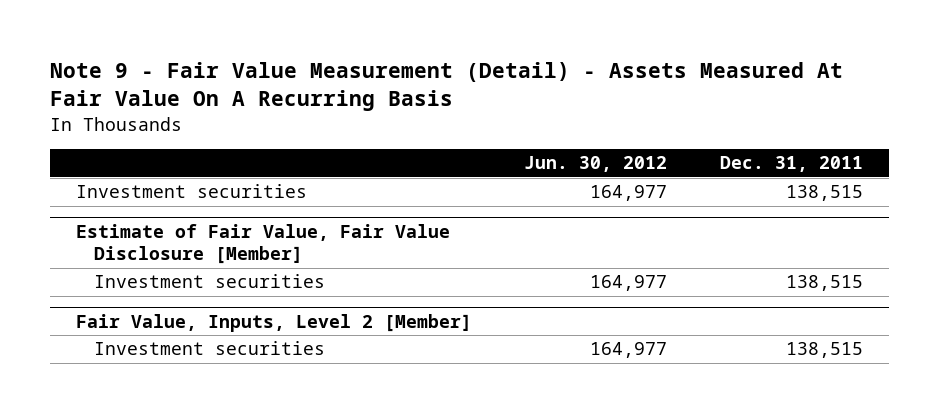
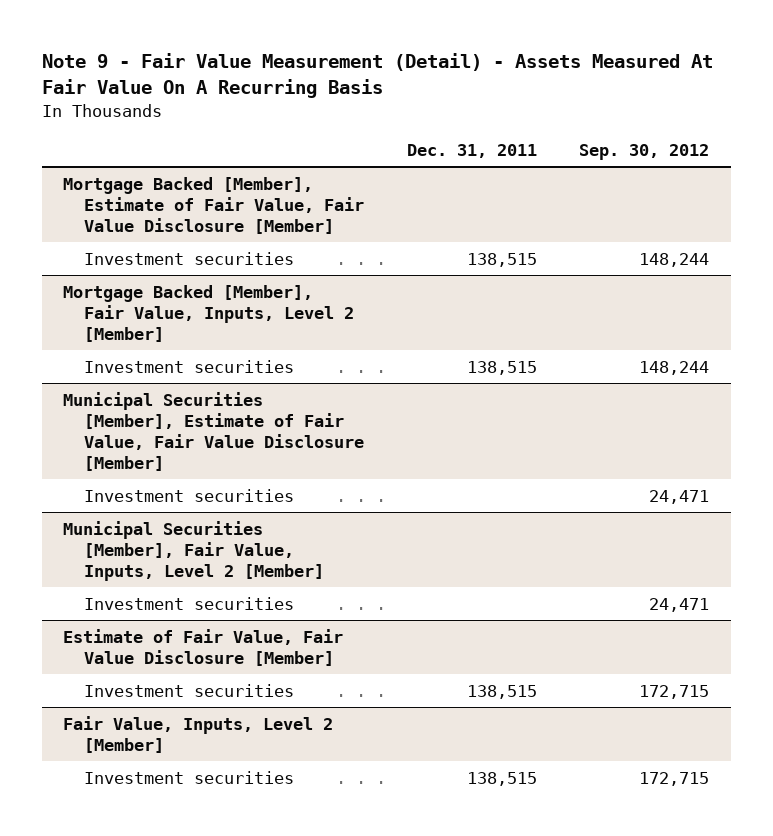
- | Jun. 30, 2012 | Dec. 31, 2011
+ | Dec. 31, 2011 | Sep. 30, 2012
+ Mortgage Backed [Member], Estimate of Fair Value, Fair Value Disclosure [Member]
+ Mortgage Backed [Member], Fair Value, Inputs, Level 2 [Member]
+ Investment securities | 138,515 | 148,244
+ Municipal Securities [Member], Estimate of Fair Value, Fair Value Disclosure [Member]
+ Investment securities | | 24,471
+ Municipal Securities [Member], Fair Value, Inputs, Level 2 [Member]
+ Investment securities | | 24,471

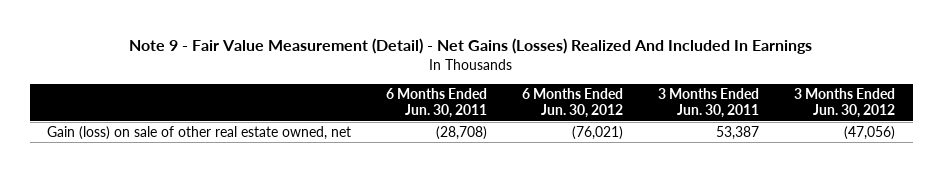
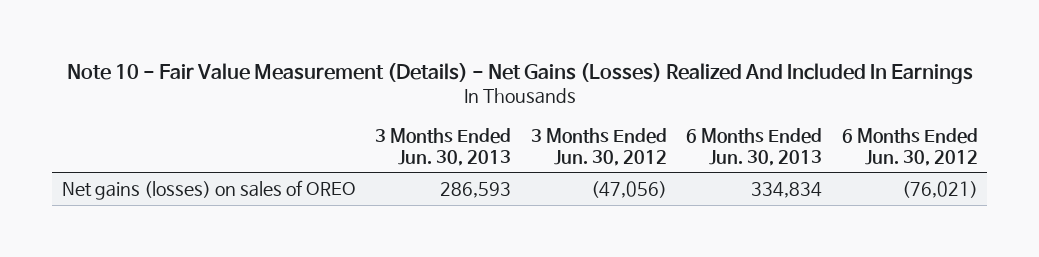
- Note 9 - Fair Value Measurement (Detail) - Net Gains (Losses) Realized And Included In Earnings
+ Note 10 - Fair Value Measurement (Details) - Net Gains (Losses) Realized And Included In Earnings
- | 6 Months Ended Jun. 30, 2011 | 6 Months Ended Jun. 30, 2012 | 3 Months Ended Jun. 30, 2011 | 3 Months Ended Jun. 30, 2012
+ | 3 Months Ended Jun. 30, 2013 | 3 Months Ended Jun. 30, 2012 | 6 Months Ended Jun. 30, 2013 | 6 Months Ended Jun. 30, 2012
- Gain (loss) on sale of other real estate owned, net | (28,708) | (76,021) | 53,387 | (47,056)
+ Net gains (losses) on sales of OREO | 286,593 | (47,056) | 334,834 | (76,021)

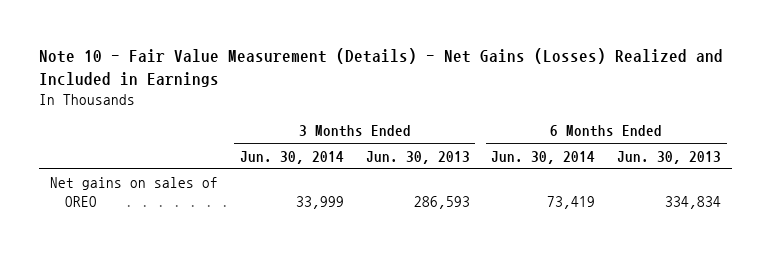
- Note 10 - Fair Value Measurement (Details) - Net Gains (Losses) Realized And Included In Earnings
+ Note 10 - Fair Value Measurement (Details) - Net Gains (Losses) Realized and Included in Earnings
- | 3 Months Ended Jun. 30, 2013 | 3 Months Ended Jun. 30, 2012 | 6 Months Ended Jun. 30, 2013 | 6 Months Ended Jun. 30, 2012
+ | 3 Months Ended Jun. 30, 2014 | 3 Months Ended Jun. 30, 2013 | 6 Months Ended Jun. 30, 2014 | 6 Months Ended Jun. 30, 2013
- Net gains (losses) on sales of OREO | 286,593 | (47,056) | 334,834 | (76,021)
+ Net gains on sales of OREO | 33,999 | 286,593 | 73,419 | 334,834

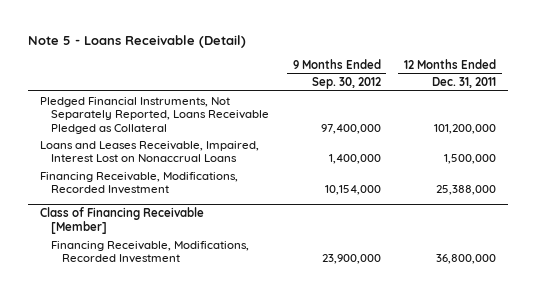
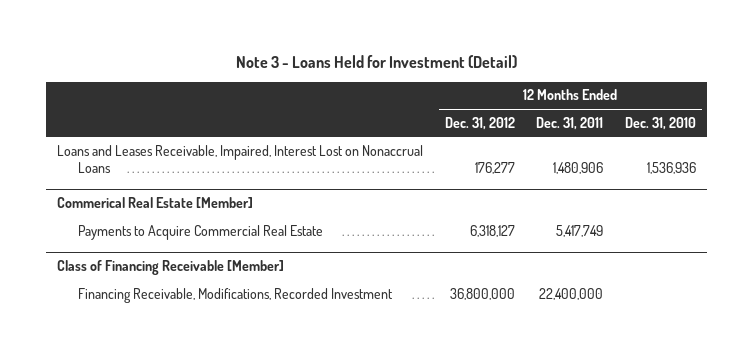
- Note 5 - Loans Receivable (Detail)
+ Note 3 - Loans Held for Investment (Detail)
- | 9 Months Ended Sep. 30, 2012 | 12 Months Ended Dec. 31, 2011
+ | 12 Months Ended Dec. 31, 2012 | 12 Months Ended Dec. 31, 2011 | 12 Months Ended Dec. 31, 2010
- Pledged Financial Instruments, Not Separately Reported, Loans Receivable Pledged as Collateral | 97,400,000 | 101,200,000
- Loans and Leases Receivable, Impaired, Interest Lost on Nonaccrual Loans | 1,400,000 | 1,500,000
- Financing Receivable, Modifications, Recorded Investment | 10,154,000 | 25,388,000
+ Loans and Leases Receivable, Impaired, Interest Lost on Nonaccrual Loans | 176,277 | 1,480,906 | 1,536,936
+ Commerical Real Estate [Member]
+ Payments to Acquire Commercial Real Estate | 6,318,127 | 5,417,749 |
@ Class of Financing Receivable [Member]
- Financing Receivable, Modifications, Recorded Investment | 23,900,000 | 36,800,000
+ Financing Receivable, Modifications, Recorded Investment | 36,800,000 | 22,400,000 |

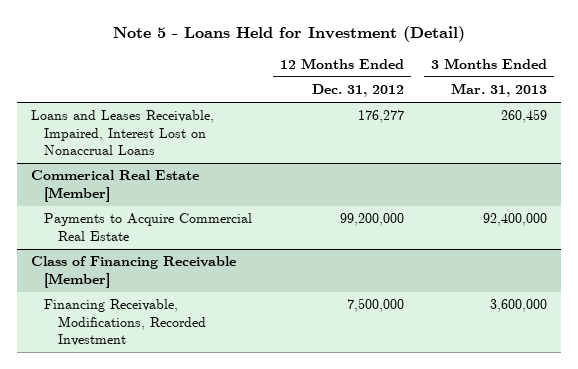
- Note 3 - Loans Held for Investment (Detail)
+ Note 5 - Loans Held for Investment (Detail)
- | 12 Months Ended Dec. 31, 2012 | 12 Months Ended Dec. 31, 2011 | 12 Months Ended Dec. 31, 2010
+ | 12 Months Ended Dec. 31, 2012 | 3 Months Ended Mar. 31, 2013
@ Commerical Real Estate [Member]
- Payments to Acquire Commercial Real Estate | 6,318,127 | 5,417,749 |
+ Payments to Acquire Commercial Real Estate | 99,200,000 | 92,400,000
@ Class of Financing Receivable [Member]
- Financing Receivable, Modifications, Recorded Investment | 36,800,000 | 22,400,000 |
+ Financing Receivable, Modifications, Recorded Investment | 7,500,000 | 3,600,000

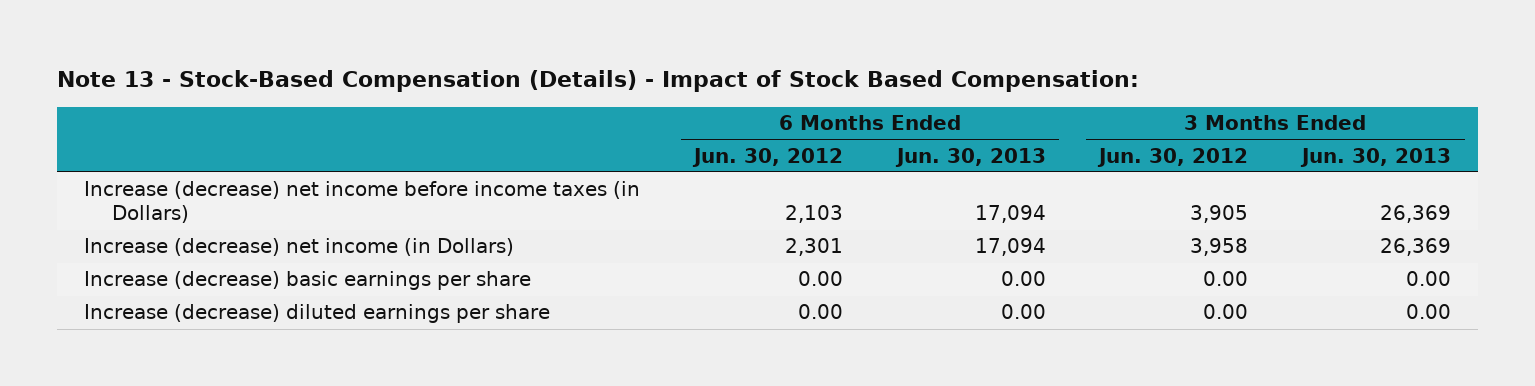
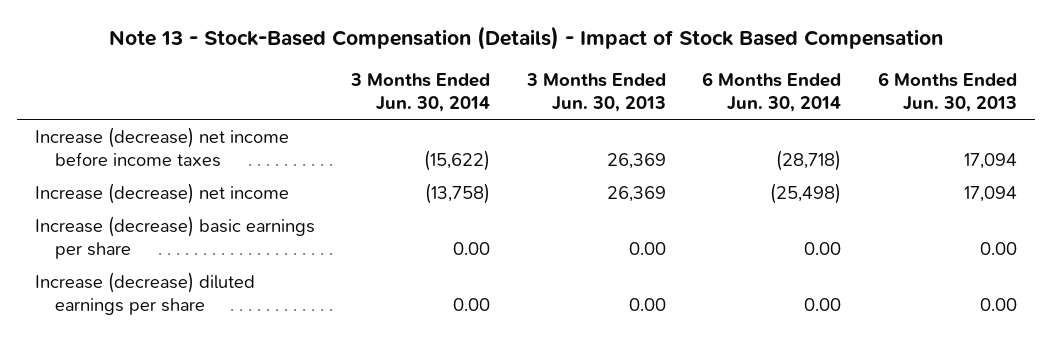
- Note 13 - Stock-Based Compensation (Details) - Impact of Stock Based Compensation:
+ Note 13 - Stock-Based Compensation (Details) - Impact of Stock Based Compensation
- | 6 Months Ended Jun. 30, 2012 | 6 Months Ended Jun. 30, 2013 | 3 Months Ended Jun. 30, 2012 | 3 Months Ended Jun. 30, 2013
+ | 3 Months Ended Jun. 30, 2014 | 3 Months Ended Jun. 30, 2013 | 6 Months Ended Jun. 30, 2014 | 6 Months Ended Jun. 30, 2013
- Increase (decrease) net income before income taxes (in Dollars) | 2,103 | 17,094 | 3,905 | 26,369
- Increase (decrease) net income (in Dollars) | 2,301 | 17,094 | 3,958 | 26,369
+ Increase (decrease) net income before income taxes | (15,622) | 26,369 | (28,718) | 17,094
+ Increase (decrease) net income | (13,758) | 26,369 | (25,498) | 17,094

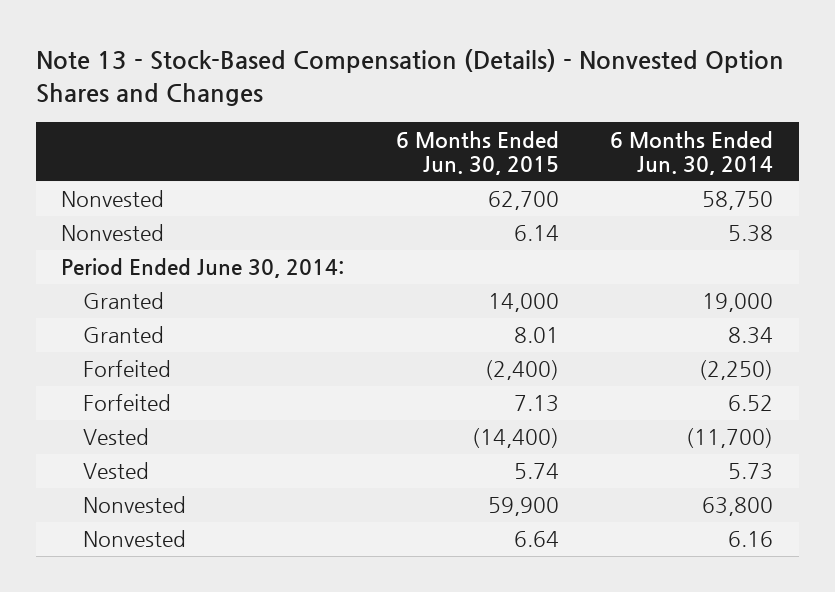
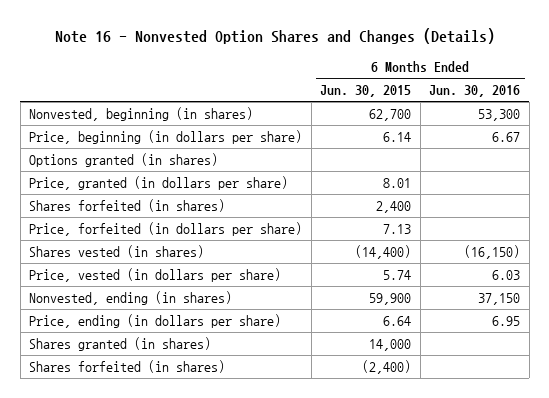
- Note 13 - Stock-Based Compensation (Details) - Nonvested Option Shares and Changes
+ Note 16 - Nonvested Option Shares and Changes (Details)
- | 6 Months Ended Jun. 30, 2015 | 6 Months Ended Jun. 30, 2014
+ | 6 Months Ended Jun. 30, 2015 | 6 Months Ended Jun. 30, 2016
- Nonvested | 62,700 | 58,750
- Nonvested | 6.14 | 5.38
- Period Ended June 30, 2014:
- Granted | 14,000 | 19,000
- Granted | 8.01 | 8.34
- Forfeited | (2,400) | (2,250)
- Forfeited | 7.13 | 6.52
- Vested | (14,400) | (11,700)
- Vested | 5.74 | 5.73
- Nonvested | 59,900 | 63,800
- Nonvested | 6.64 | 6.16
+ Nonvested, beginning (in shares) | 62,700 | 53,300
+ Price, beginning (in dollars per share) | 6.14 | 6.67
+ Options granted (in shares)
+ Price, granted (in dollars per share) | 8.01 |
+ Shares forfeited (in shares) | 2,400 |
+ Price, forfeited (in dollars per share) | 7.13 |
+ Shares vested (in shares) | (14,400) | (16,150)
+ Price, vested (in dollars per share) | 5.74 | 6.03
+ Nonvested, ending (in shares) | 59,900 | 37,150
+ Price, ending (in dollars per share) | 6.64 | 6.95
+ Shares granted (in shares) | 14,000 |
+ Shares forfeited (in shares) | (2,400) |

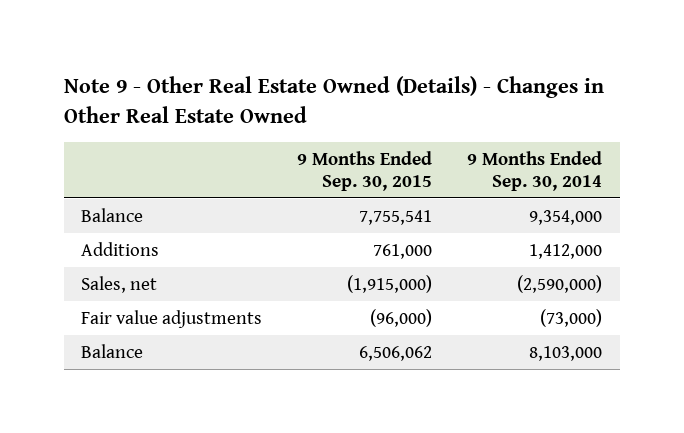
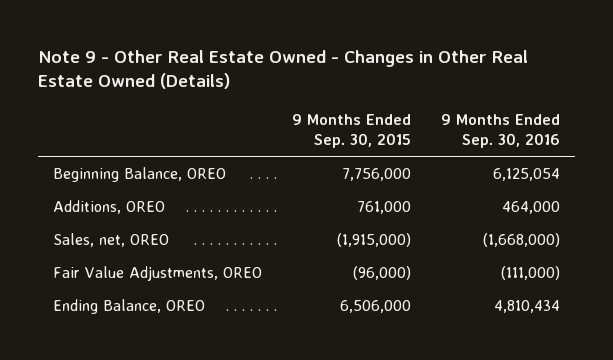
- Note 9 - Other Real Estate Owned (Details) - Changes in Other Real Estate Owned
+ Note 9 - Other Real Estate Owned - Changes in Other Real Estate Owned (Details)
- | 9 Months Ended Sep. 30, 2015 | 9 Months Ended Sep. 30, 2014
+ | 9 Months Ended Sep. 30, 2015 | 9 Months Ended Sep. 30, 2016
- Balance | 7,755,541 | 9,354,000
- Additions | 761,000 | 1,412,000
- Sales, net | (1,915,000) | (2,590,000)
- Fair value adjustments | (96,000) | (73,000)
- Balance | 6,506,062 | 8,103,000
+ Beginning Balance, OREO | 7,756,000 | 6,125,054
+ Additions, OREO | 761,000 | 464,000
+ Sales, net, OREO | (1,915,000) | (1,668,000)
+ Fair Value Adjustments, OREO | (96,000) | (111,000)
+ Ending Balance, OREO | 6,506,000 | 4,810,434

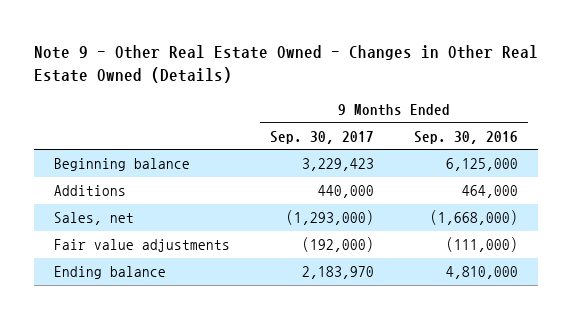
- | 9 Months Ended Sep. 30, 2015 | 9 Months Ended Sep. 30, 2016
+ | 9 Months Ended Sep. 30, 2017 | 9 Months Ended Sep. 30, 2016
- Beginning Balance, OREO | 7,756,000 | 6,125,054
- Additions, OREO | 761,000 | 464,000
- Sales, net, OREO | (1,915,000) | (1,668,000)
- Fair Value Adjustments, OREO | (96,000) | (111,000)
- Ending Balance, OREO | 6,506,000 | 4,810,434
+ Beginning balance | 3,229,423 | 6,125,000
+ Additions | 440,000 | 464,000
+ Sales, net | (1,293,000) | (1,668,000)
+ Fair value adjustments | (192,000) | (111,000)
+ Ending balance | 2,183,970 | 4,810,000

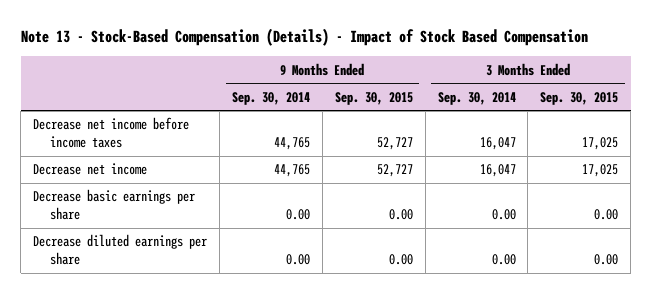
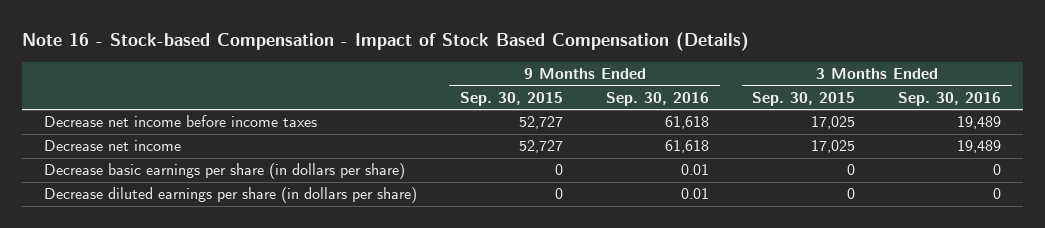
- Note 13 - Stock-Based Compensation (Details) - Impact of Stock Based Compensation
+ Note 16 - Stock-based Compensation - Impact of Stock Based Compensation (Details)
- | 9 Months Ended Sep. 30, 2014 | 9 Months Ended Sep. 30, 2015 | 3 Months Ended Sep. 30, 2014 | 3 Months Ended Sep. 30, 2015
+ | 9 Months Ended Sep. 30, 2015 | 9 Months Ended Sep. 30, 2016 | 3 Months Ended Sep. 30, 2015 | 3 Months Ended Sep. 30, 2016
- Decrease basic earnings per share | 0.00 | 0.00 | 0.00 | 0.00
- Decrease diluted earnings per share | 0.00 | 0.00 | 0.00 | 0.00
+ Decrease basic earnings per share (in dollars per share) | 0 | 0.01 | 0 | 0
+ Decrease diluted earnings per share (in dollars per share) | 0 | 0.01 | 0 | 0

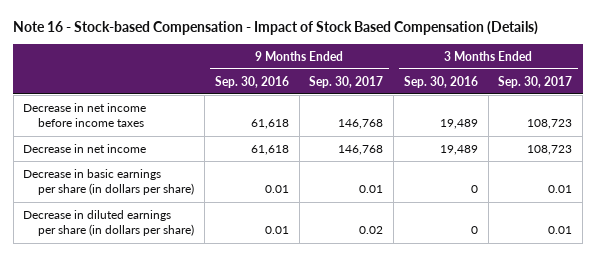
- | 9 Months Ended Sep. 30, 2015 | 9 Months Ended Sep. 30, 2016 | 3 Months Ended Sep. 30, 2015 | 3 Months Ended Sep. 30, 2016
+ | 9 Months Ended Sep. 30, 2016 | 9 Months Ended Sep. 30, 2017 | 3 Months Ended Sep. 30, 2016 | 3 Months Ended Sep. 30, 2017
- Decrease net income before income taxes | 52,727 | 61,618 | 17,025 | 19,489
- Decrease net income | 52,727 | 61,618 | 17,025 | 19,489
- Decrease basic earnings per share (in dollars per share) | 0 | 0.01 | 0 | 0
- Decrease diluted earnings per share (in dollars per share) | 0 | 0.01 | 0 | 0
+ Decrease in net income before income taxes | 61,618 | 146,768 | 19,489 | 108,723
+ Decrease in net income | 61,618 | 146,768 | 19,489 | 108,723
+ Decrease in basic earnings per share (in dollars per share) | 0.01 | 0.01 | 0 | 0.01
+ Decrease in diluted earnings per share (in dollars per share) | 0.01 | 0.02 | 0 | 0.01

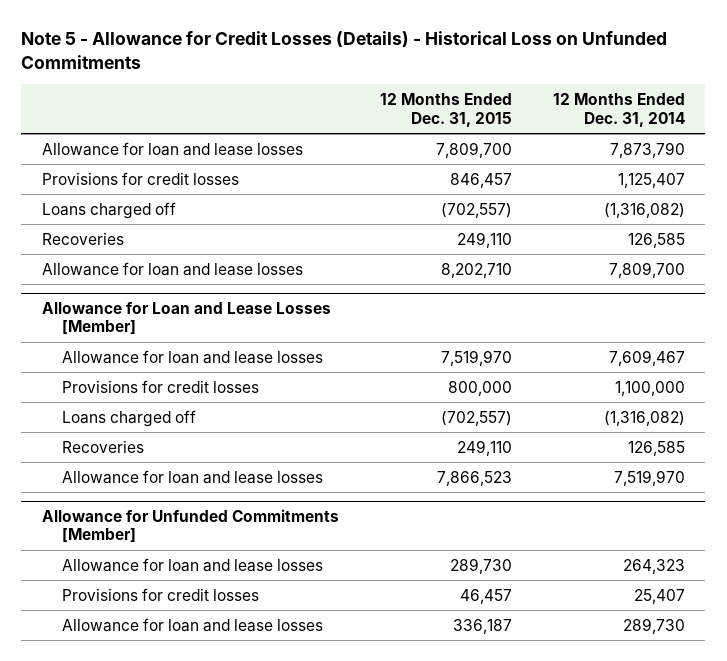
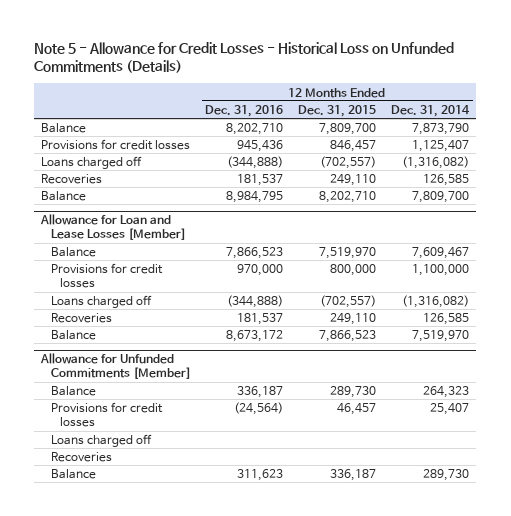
- Note 5 - Allowance for Credit Losses (Details) - Historical Loss on Unfunded Commitments
+ Note 5 - Allowance for Credit Losses - Historical Loss on Unfunded Commitments (Details)
- | 12 Months Ended Dec. 31, 2015 | 12 Months Ended Dec. 31, 2014
+ | 12 Months Ended Dec. 31, 2016 | 12 Months Ended Dec. 31, 2015 | 12 Months Ended Dec. 31, 2014
- Allowance for loan and lease losses | 7,809,700 | 7,873,790
+ Balance | 8,202,710 | 7,809,700 | 7,873,790
- Allowance for loan and lease losses | 8,202,710 | 7,809,700
+ Balance | 8,984,795 | 8,202,710 | 7,809,700
@ Allowance for Loan and Lease Losses [Member]
- Allowance for loan and lease losses | 7,519,970 | 7,609,467
+ Balance | 7,866,523 | 7,519,970 | 7,609,467
- Allowance for loan and lease losses | 7,866,523 | 7,519,970
+ Balance | 8,673,172 | 7,866,523 | 7,519,970
@ Allowance for Unfunded Commitments [Member]
- Allowance for loan and lease losses | 289,730 | 264,323
+ Balance | 336,187 | 289,730 | 264,323
- Allowance for loan and lease losses | 336,187 | 289,730
+ Loans charged off
+ Recoveries
+ Balance | 311,623 | 336,187 | 289,730

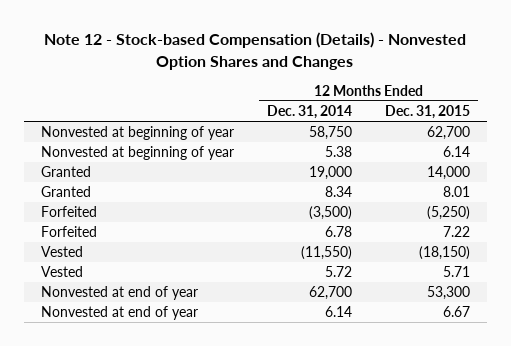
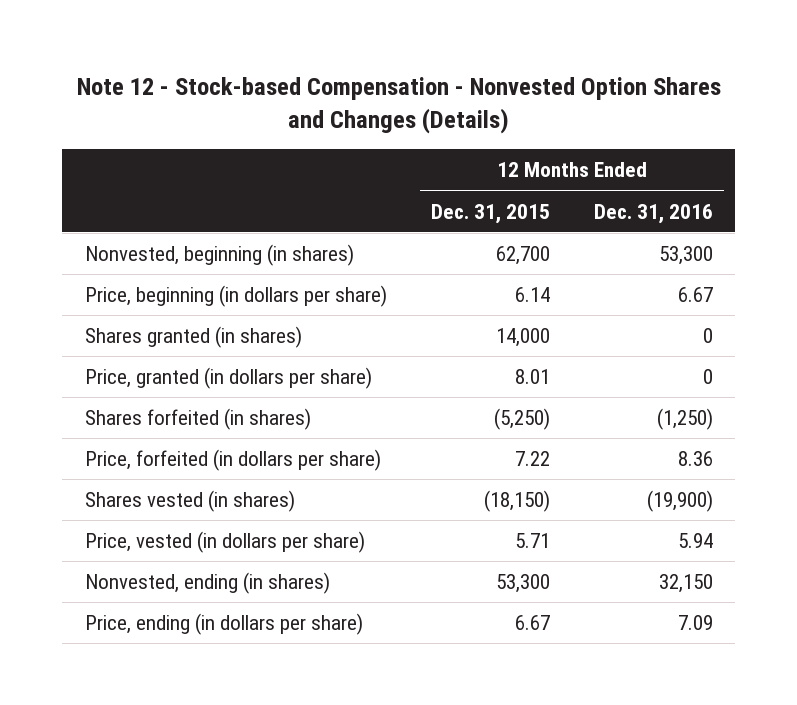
- Note 12 - Stock-based Compensation (Details) - Nonvested Option Shares and Changes
+ Note 12 - Stock-based Compensation - Nonvested Option Shares and Changes (Details)
- | 12 Months Ended Dec. 31, 2014 | 12 Months Ended Dec. 31, 2015
+ | 12 Months Ended Dec. 31, 2015 | 12 Months Ended Dec. 31, 2016
- Nonvested at beginning of year | 58,750 | 62,700
- Nonvested at beginning of year | 5.38 | 6.14
- Granted | 19,000 | 14,000
- Granted | 8.34 | 8.01
- Forfeited | (3,500) | (5,250)
- Forfeited | 6.78 | 7.22
- Vested | (11,550) | (18,150)
- Vested | 5.72 | 5.71
- Nonvested at end of year | 62,700 | 53,300
- Nonvested at end of year | 6.14 | 6.67
+ Nonvested, beginning (in shares) | 62,700 | 53,300
+ Price, beginning (in dollars per share) | 6.14 | 6.67
+ Shares granted (in shares) | 14,000 | 0
+ Price, granted (in dollars per share) | 8.01 | 0
+ Shares forfeited (in shares) | (5,250) | (1,250)
+ Price, forfeited (in dollars per share) | 7.22 | 8.36
+ Shares vested (in shares) | (18,150) | (19,900)
+ Price, vested (in dollars per share) | 5.71 | 5.94
+ Nonvested, ending (in shares) | 53,300 | 32,150
+ Price, ending (in dollars per share) | 6.67 | 7.09

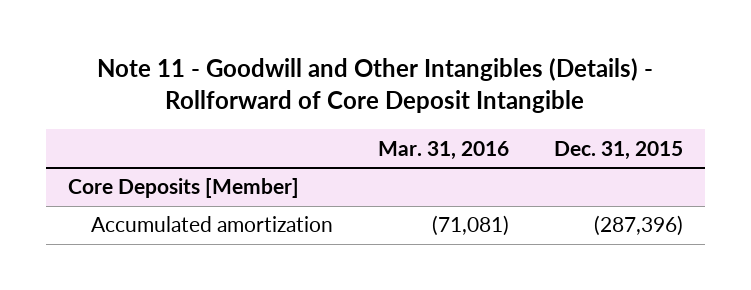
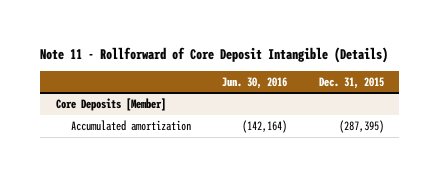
- Note 11 - Goodwill and Other Intangibles (Details) - Rollforward of Core Deposit Intangible
+ Note 11 - Rollforward of Core Deposit Intangible (Details)
- | Mar. 31, 2016 | Dec. 31, 2015
+ | Jun. 30, 2016 | Dec. 31, 2015
@ Core Deposits [Member]
- Accumulated amortization | (71,081) | (287,396)
+ Accumulated amortization | (142,164) | (287,395)

